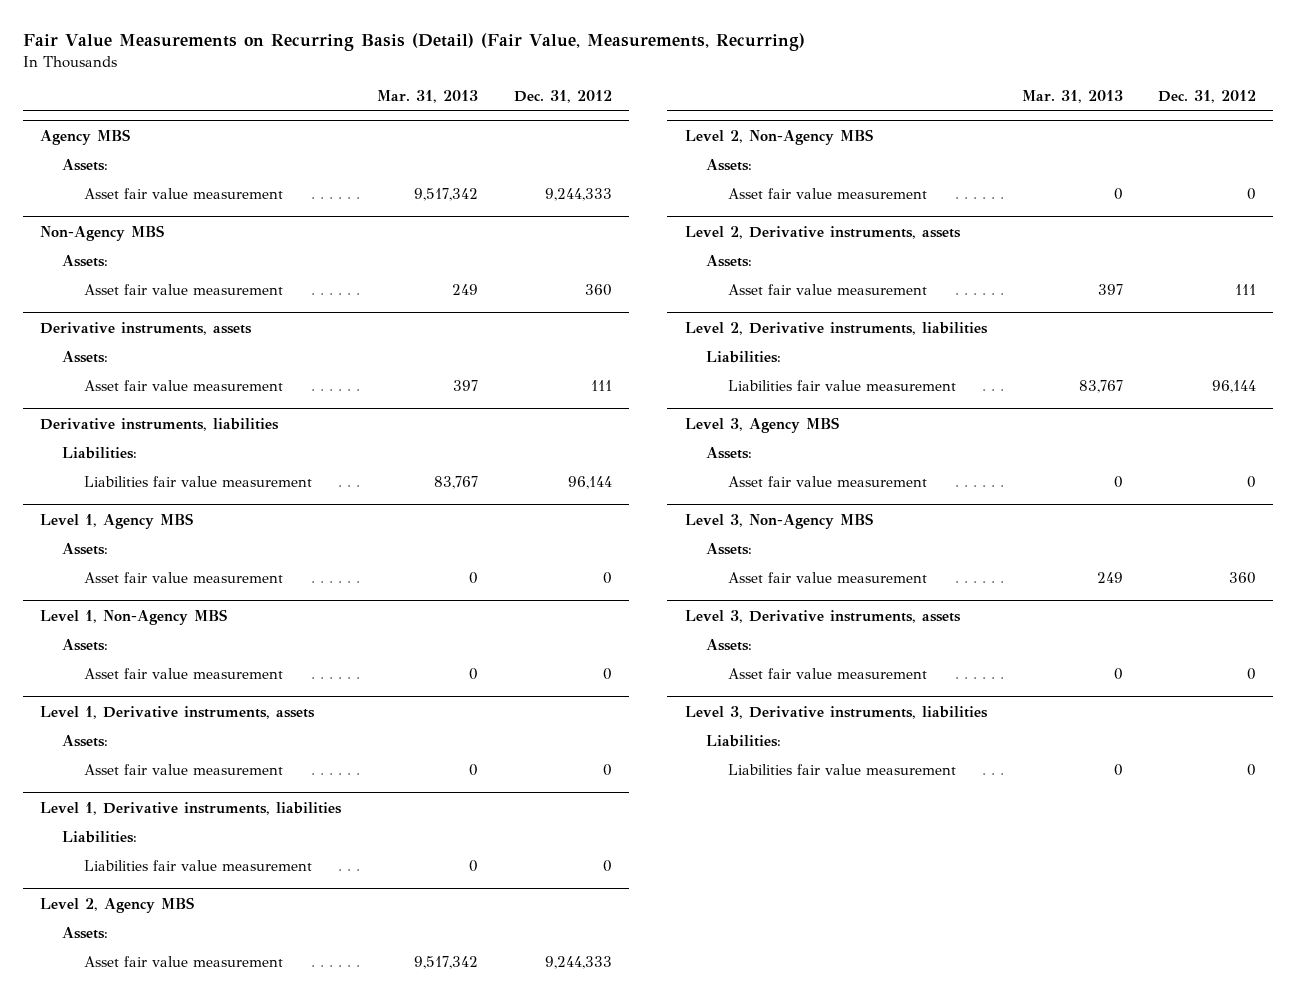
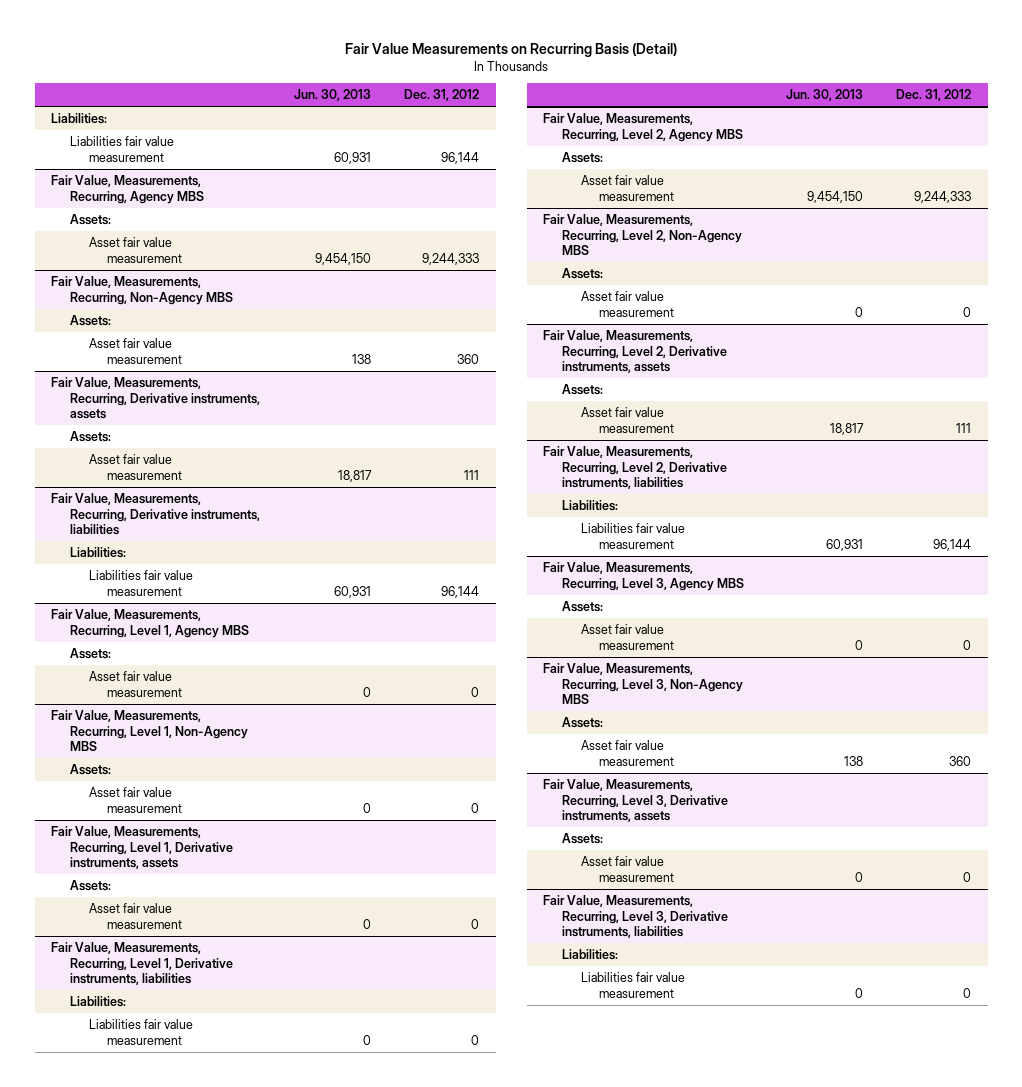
- Fair Value Measurements on Recurring Basis (Detail) (Fair Value, Measurements, Recurring)
+ Fair Value Measurements on Recurring Basis (Detail)
- | Mar. 31, 2013 | Dec. 31, 2012
+ | Jun. 30, 2013 | Dec. 31, 2012
- Agency MBS
+ Liabilities:
+ Liabilities fair value measurement | 60,931 | 96,144
+ Fair Value, Measurements, Recurring, Agency MBS
- Non-Agency MBS
+ Fair Value, Measurements, Recurring, Non-Agency MBS
- Derivative instruments, assets
+ Fair Value, Measurements, Recurring, Derivative instruments, assets
- Derivative instruments, liabilities
+ Fair Value, Measurements, Recurring, Derivative instruments, liabilities
- Level 1, Agency MBS
+ Fair Value, Measurements, Recurring, Level 1, Agency MBS
- Level 1, Non-Agency MBS
+ Fair Value, Measurements, Recurring, Level 1, Non-Agency MBS
- Level 1, Derivative instruments, assets
+ Fair Value, Measurements, Recurring, Level 1, Derivative instruments, assets
- Level 1, Derivative instruments, liabilities
+ Fair Value, Measurements, Recurring, Level 1, Derivative instruments, liabilities
- Level 2, Agency MBS
+ Fair Value, Measurements, Recurring, Level 2, Agency MBS
- Level 2, Non-Agency MBS
+ Fair Value, Measurements, Recurring, Level 2, Non-Agency MBS
- Level 2, Derivative instruments, assets
+ Fair Value, Measurements, Recurring, Level 2, Derivative instruments, assets
- Level 2, Derivative instruments, liabilities
+ Fair Value, Measurements, Recurring, Level 2, Derivative instruments, liabilities
- Level 3, Agency MBS
+ Fair Value, Measurements, Recurring, Level 3, Agency MBS
- Level 3, Non-Agency MBS
+ Fair Value, Measurements, Recurring, Level 3, Non-Agency MBS
- Level 3, Derivative instruments, assets
+ Fair Value, Measurements, Recurring, Level 3, Derivative instruments, assets
- Level 3, Derivative instruments, liabilities
+ Fair Value, Measurements, Recurring, Level 3, Derivative instruments, liabilities

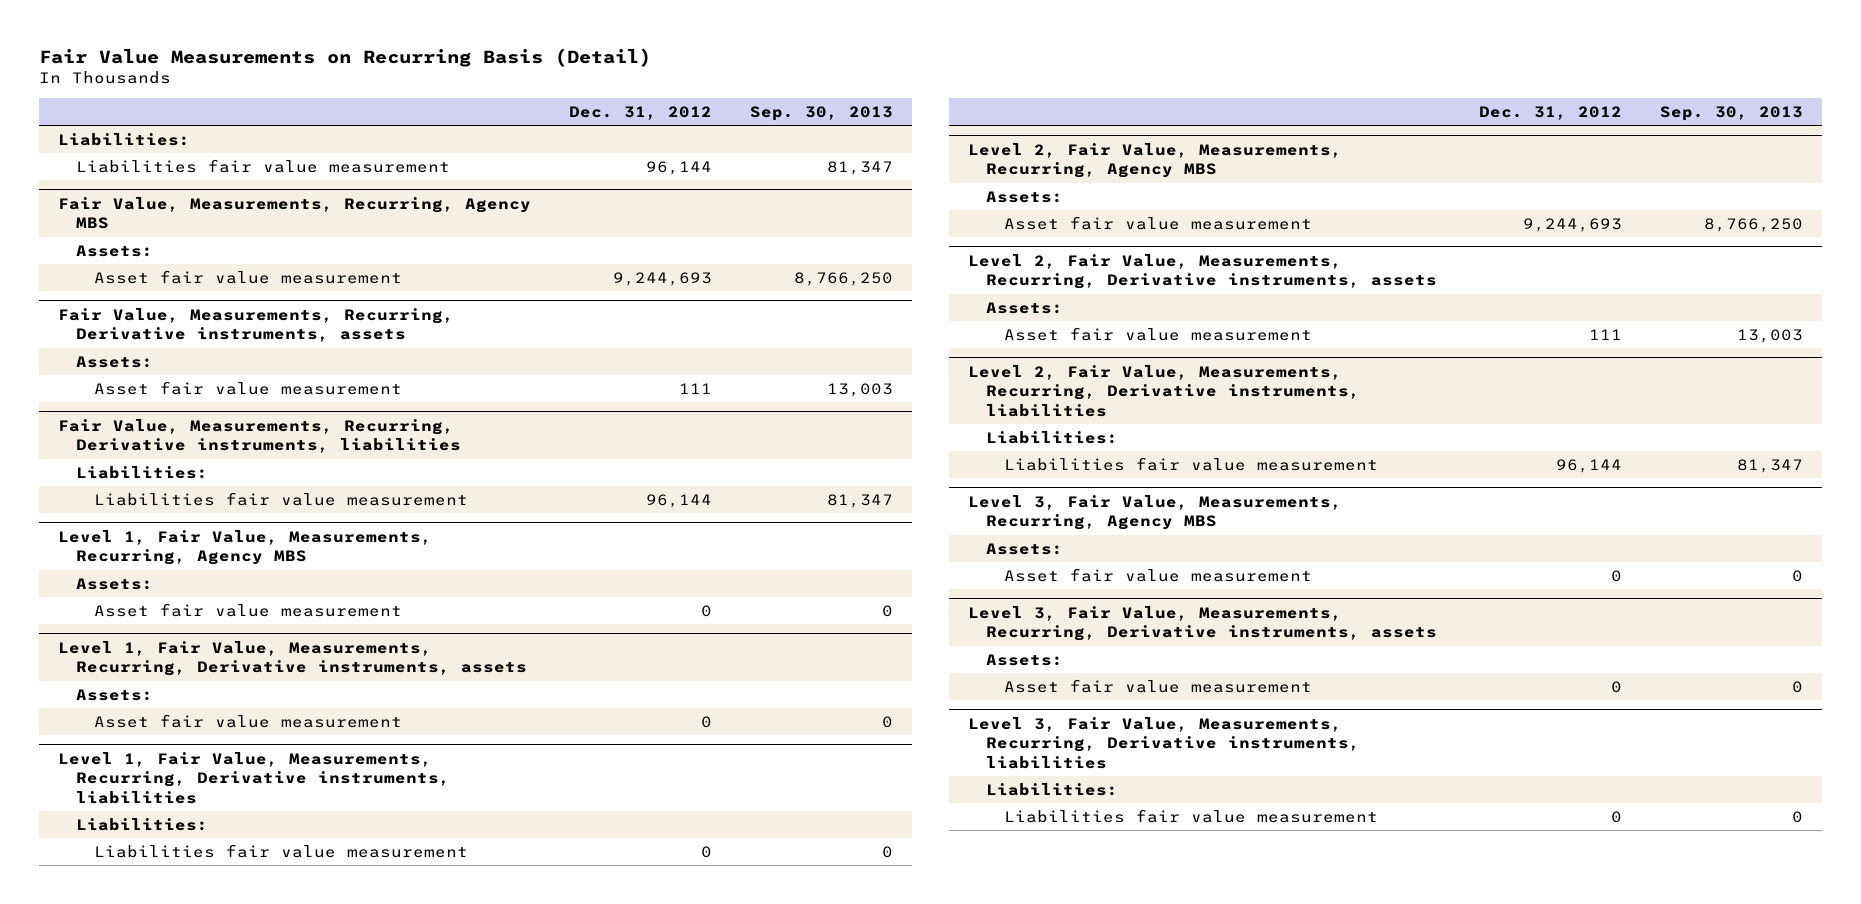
- | Jun. 30, 2013 | Dec. 31, 2012
+ | Dec. 31, 2012 | Sep. 30, 2013
@ Fair Value, Measurements, Recurring, Agency MBS
- Asset fair value measurement | 9,454,150 | 9,244,333
- Fair Value, Measurements, Recurring, Non-Agency MBS
- Assets:
- Asset fair value measurement | 138 | 360
@ Fair Value, Measurements, Recurring, Agency MBS
+ Asset fair value measurement | 9,244,693 | 8,766,250
- Fair Value, Measurements, Recurring, Level 1, Agency MBS
- Assets:
- Asset fair value measurement | 0 | 0
- Fair Value, Measurements, Recurring, Level 1, Non-Agency MBS
+ Level 1, Fair Value, Measurements, Recurring, Agency MBS
- Fair Value, Measurements, Recurring, Level 1, Derivative instruments, assets
+ Level 1, Fair Value, Measurements, Recurring, Derivative instruments, assets
- Fair Value, Measurements, Recurring, Level 1, Derivative instruments, liabilities
+ Level 1, Fair Value, Measurements, Recurring, Derivative instruments, liabilities
- Fair Value, Measurements, Recurring, Level 2, Agency MBS
- Assets:
- Asset fair value measurement | 9,454,150 | 9,244,333
- Fair Value, Measurements, Recurring, Level 2, Non-Agency MBS
+ Level 2, Fair Value, Measurements, Recurring, Agency MBS
- Asset fair value measurement | 0 | 0
- Fair Value, Measurements, Recurring, Level 2, Derivative instruments, assets
+ Asset fair value measurement | 9,244,693 | 8,766,250
+ Level 2, Fair Value, Measurements, Recurring, Derivative instruments, assets
- Fair Value, Measurements, Recurring, Level 2, Derivative instruments, liabilities
+ Level 2, Fair Value, Measurements, Recurring, Derivative instruments, liabilities
- Fair Value, Measurements, Recurring, Level 3, Agency MBS
+ Level 3, Fair Value, Measurements, Recurring, Agency MBS
- Fair Value, Measurements, Recurring, Level 3, Non-Agency MBS
- Assets:
- Asset fair value measurement | 138 | 360
- Fair Value, Measurements, Recurring, Level 3, Derivative instruments, assets
+ Level 3, Fair Value, Measurements, Recurring, Derivative instruments, assets
- Fair Value, Measurements, Recurring, Level 3, Derivative instruments, liabilities
+ Level 3, Fair Value, Measurements, Recurring, Derivative instruments, liabilities

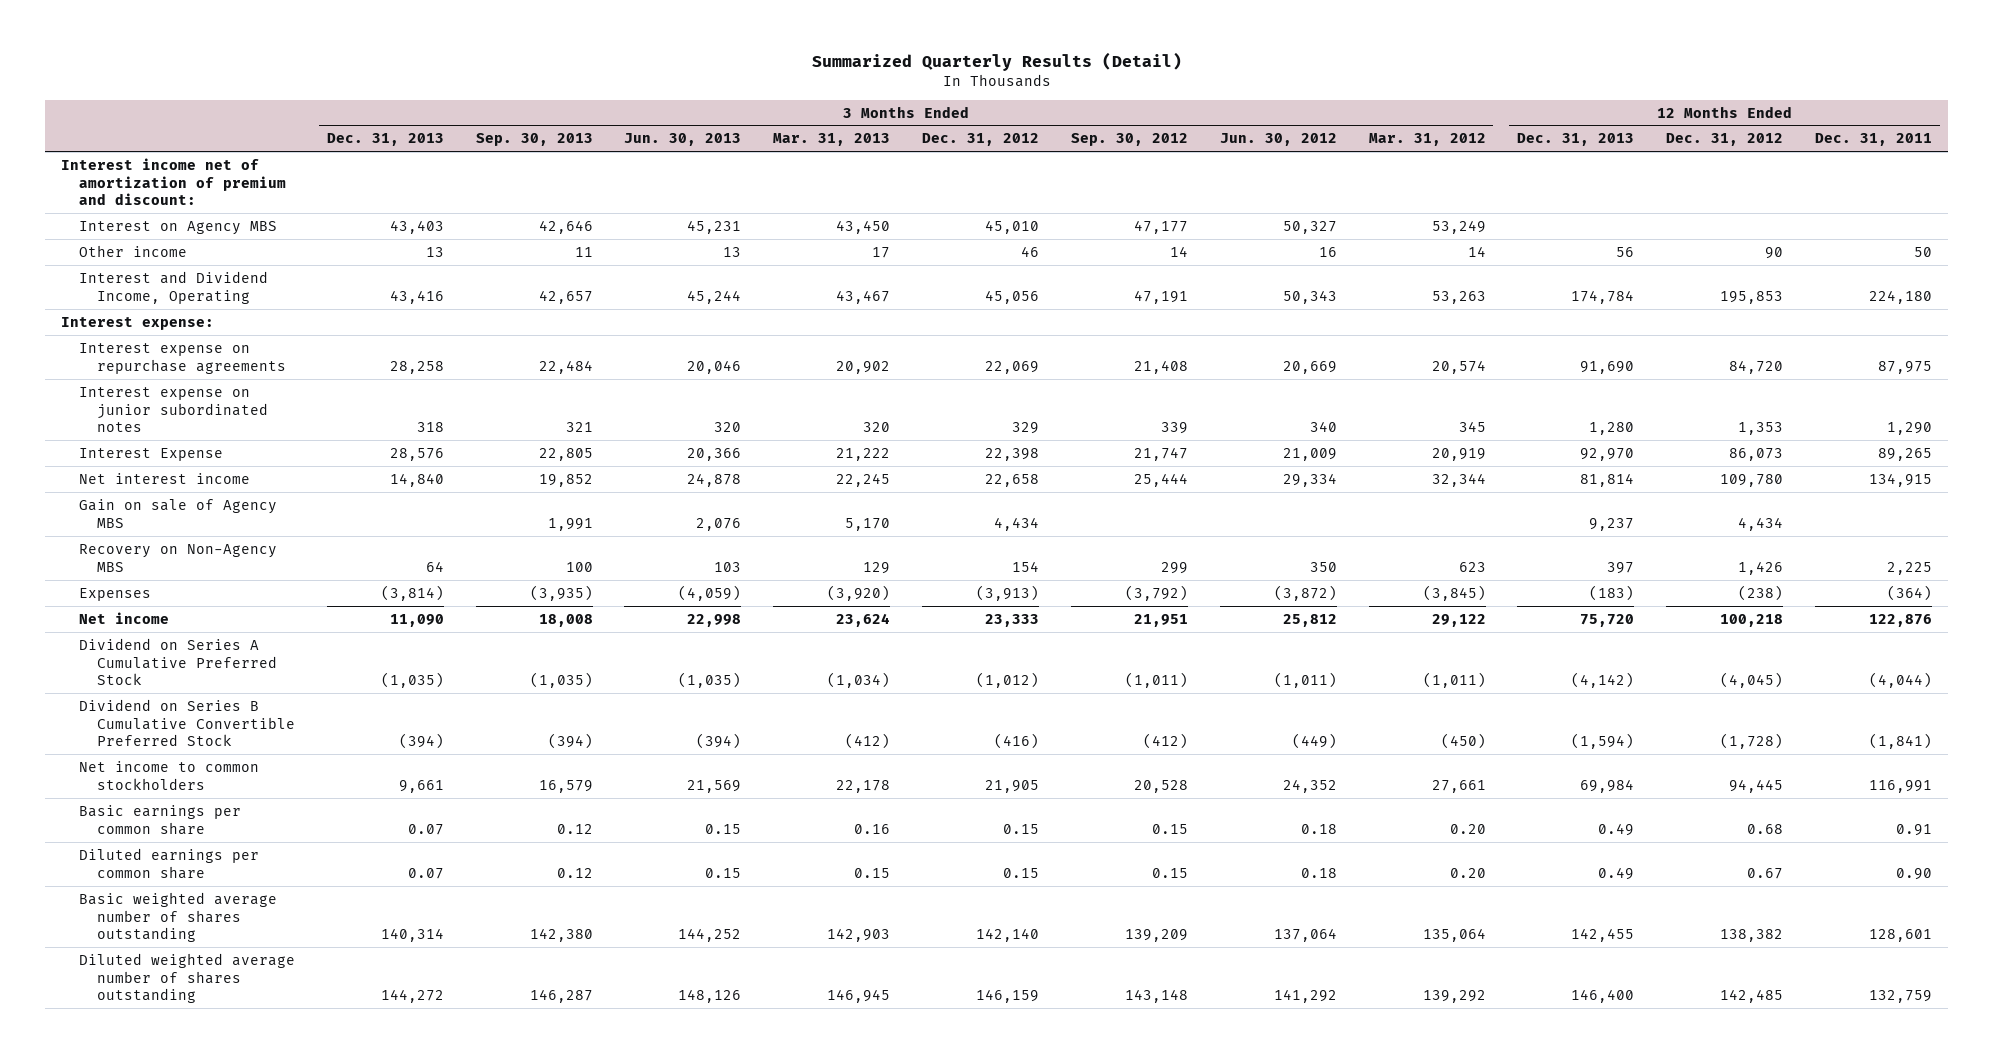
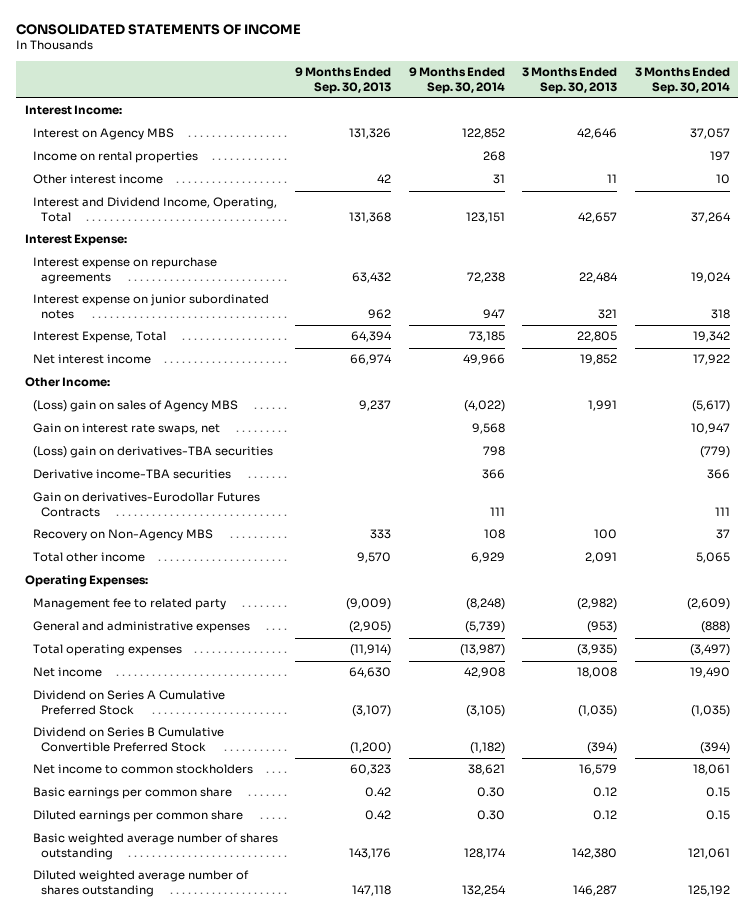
- Summarized Quarterly Results (Detail)
+ CONSOLIDATED STATEMENTS OF INCOME
- | 3 Months Ended Dec. 31, 2013 | 3 Months Ended Sep. 30, 2013 | 3 Months Ended Jun. 30, 2013 | 3 Months Ended Mar. 31, 2013 | 3 Months Ended Dec. 31, 2012 | 3 Months Ended Sep. 30, 2012 | 3 Months Ended Jun. 30, 2012 | 3 Months Ended Mar. 31, 2012 | 12 Months Ended Dec. 31, 2013 | 12 Months Ended Dec. 31, 2012 | 12 Months Ended Dec. 31, 2011
+ | 9 Months Ended Sep. 30, 2013 | 9 Months Ended Sep. 30, 2014 | 3 Months Ended Sep. 30, 2013 | 3 Months Ended Sep. 30, 2014
- Interest income net of amortization of premium and discount:
+ Interest Income:
- Other income | 13 | 11 | 13 | 17 | 46 | 14 | 16 | 14 | 56 | 90 | 50
- Interest and Dividend Income, Operating | 43,416 | 42,657 | 45,244 | 43,467 | 45,056 | 47,191 | 50,343 | 53,263 | 174,784 | 195,853 | 224,180
- Interest expense:
+ Income on rental properties | | 268 | | 197
+ Other interest income | 42 | 31 | 11 | 10
+ Interest and Dividend Income, Operating, Total | 131,368 | 123,151 | 42,657 | 37,264
+ Interest Expense:
- Interest Expense | 28,576 | 22,805 | 20,366 | 21,222 | 22,398 | 21,747 | 21,009 | 20,919 | 92,970 | 86,073 | 89,265
+ Interest Expense, Total | 64,394 | 73,185 | 22,805 | 19,342
- Gain on sale of Agency MBS | | 1,991 | 2,076 | 5,170 | 4,434 | | | | 9,237 | 4,434 |
+ Other Income:
+ (Loss) gain on sales of Agency MBS | 9,237 | (4,022) | 1,991 | (5,617)
+ Gain on interest rate swaps, net | | 9,568 | | 10,947
+ (Loss) gain on derivatives-TBA securities | | 798 | | (779)
+ Derivative income-TBA securities | | 366 | | 366
+ Gain on derivatives-Eurodollar Futures Contracts | | 111 | | 111
- Expenses | (3,814) | (3,935) | (4,059) | (3,920) | (3,913) | (3,792) | (3,872) | (3,845) | (183) | (238) | (364)
+ Total other income | 9,570 | 6,929 | 2,091 | 5,065
+ Operating Expenses:
+ Management fee to related party | (9,009) | (8,248) | (2,982) | (2,609)
+ General and administrative expenses | (2,905) | (5,739) | (953) | (888)
+ Total operating expenses | (11,914) | (13,987) | (3,935) | (3,497)

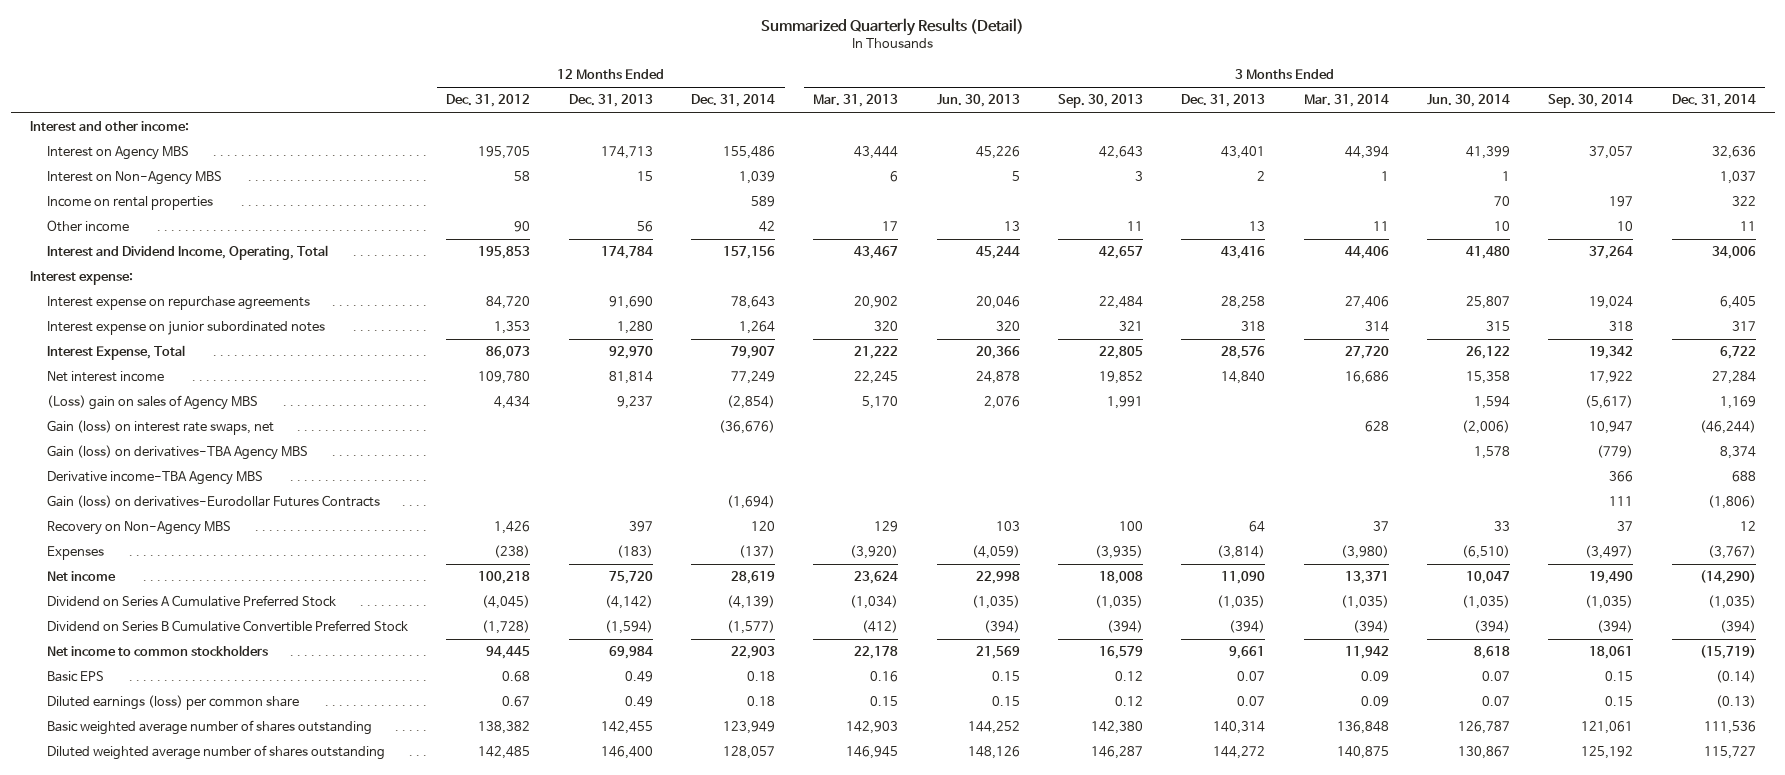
- CONSOLIDATED STATEMENTS OF INCOME
+ Summarized Quarterly Results (Detail)
- | 9 Months Ended Sep. 30, 2013 | 9 Months Ended Sep. 30, 2014 | 3 Months Ended Sep. 30, 2013 | 3 Months Ended Sep. 30, 2014
+ | 12 Months Ended Dec. 31, 2012 | 12 Months Ended Dec. 31, 2013 | 12 Months Ended Dec. 31, 2014 | 3 Months Ended Mar. 31, 2013 | 3 Months Ended Jun. 30, 2013 | 3 Months Ended Sep. 30, 2013 | 3 Months Ended Dec. 31, 2013 | 3 Months Ended Mar. 31, 2014 | 3 Months Ended Jun. 30, 2014 | 3 Months Ended Sep. 30, 2014 | 3 Months Ended Dec. 31, 2014
- Interest Income:
- Interest on Agency MBS | 131,326 | 122,852 | 42,646 | 37,057
+ Interest and other income:
+ Interest on Agency MBS | 195,705 | 174,713 | 155,486 | 43,444 | 45,226 | 42,643 | 43,401 | 44,394 | 41,399 | 37,057 | 32,636
+ Interest on Non-Agency MBS | 58 | 15 | 1,039 | 6 | 5 | 3 | 2 | 1 | 1 | | 1,037
- Other interest income | 42 | 31 | 11 | 10
+ Other income | 90 | 56 | 42 | 17 | 13 | 11 | 13 | 11 | 10 | 10 | 11
- Interest Expense:
+ Interest expense:
- Other Income:
- Gain on interest rate swaps, net | | 9,568 | | 10,947
- (Loss) gain on derivatives-TBA securities | | 798 | | (779)
- Derivative income-TBA securities | | 366 | | 366
- Gain on derivatives-Eurodollar Futures Contracts | | 111 | | 111
+ Gain (loss) on interest rate swaps, net | | | (36,676) | | | | | 628 | (2,006) | 10,947 | (46,244)
+ Gain (loss) on derivatives-TBA Agency MBS | | | | | | | | | 1,578 | (779) | 8,374
+ Derivative income-TBA Agency MBS | | | | | | | | | | 366 | 688
+ Gain (loss) on derivatives-Eurodollar Futures Contracts | | | (1,694) | | | | | | | 111 | (1,806)
- Total other income | 9,570 | 6,929 | 2,091 | 5,065
- Operating Expenses:
- Management fee to related party | (9,009) | (8,248) | (2,982) | (2,609)
- General and administrative expenses | (2,905) | (5,739) | (953) | (888)
- Total operating expenses | (11,914) | (13,987) | (3,935) | (3,497)
+ Expenses | (238) | (183) | (137) | (3,920) | (4,059) | (3,935) | (3,814) | (3,980) | (6,510) | (3,497) | (3,767)
- Basic earnings per common share | 0.42 | 0.30 | 0.12 | 0.15
- Diluted earnings per common share | 0.42 | 0.30 | 0.12 | 0.15
+ Basic EPS | 0.68 | 0.49 | 0.18 | 0.16 | 0.15 | 0.12 | 0.07 | 0.09 | 0.07 | 0.15 | (0.14)
+ Diluted earnings (loss) per common share | 0.67 | 0.49 | 0.18 | 0.15 | 0.15 | 0.12 | 0.07 | 0.09 | 0.07 | 0.15 | (0.13)

